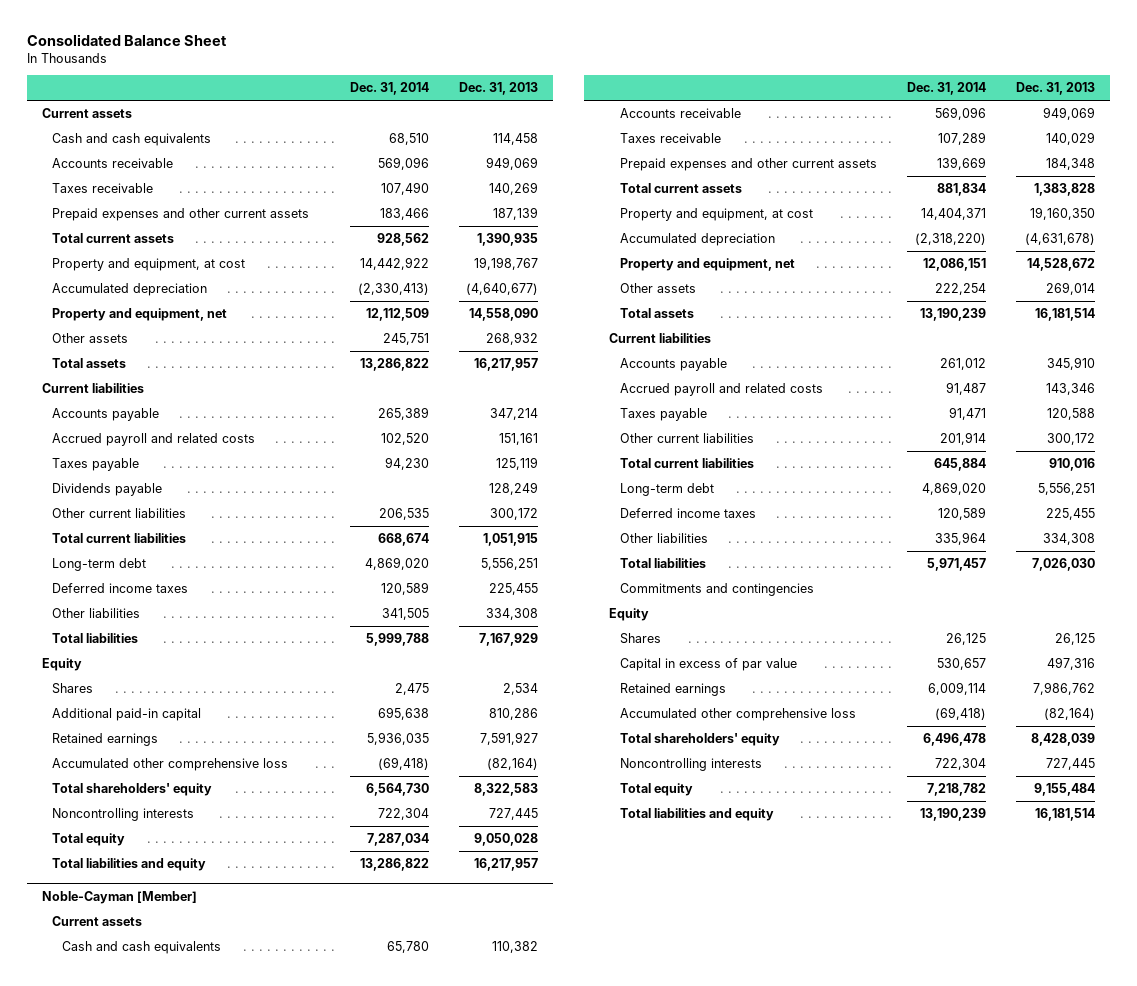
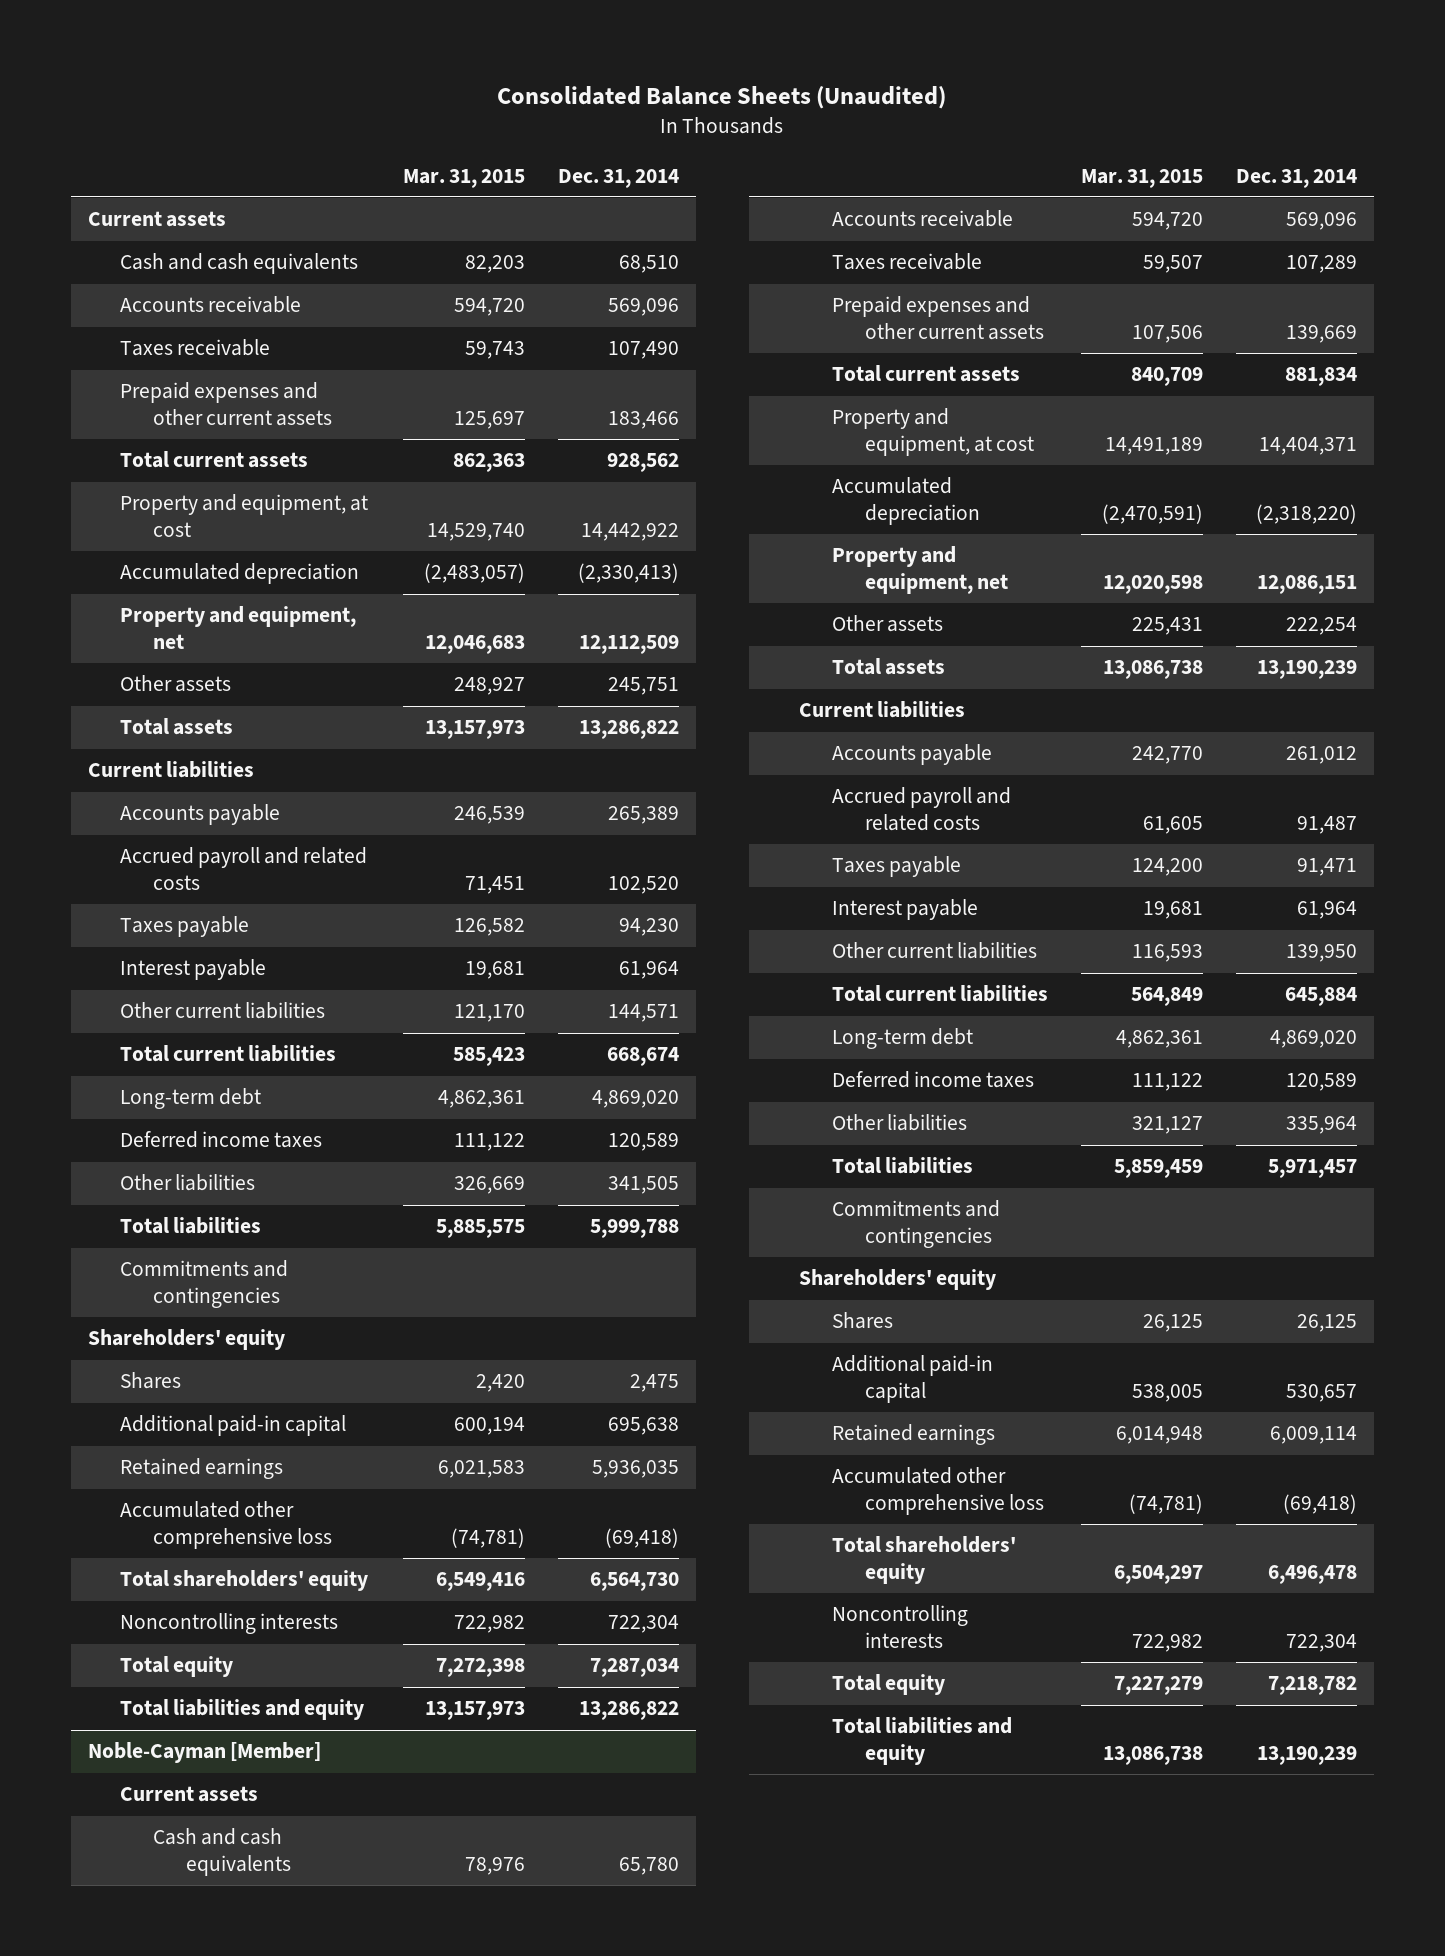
- Consolidated Balance Sheet
+ Consolidated Balance Sheets (Unaudited)
- | Dec. 31, 2014 | Dec. 31, 2013
+ | Mar. 31, 2015 | Dec. 31, 2014
- Dividends payable | | 128,249
- Other current liabilities | 206,535 | 300,172
+ Interest payable | 19,681 | 61,964
+ Other current liabilities | 121,170 | 144,571
- Equity
+ Commitments and contingencies
+ Shareholders' equity
@ Noble-Cayman [Member]
- Other current liabilities | 201,914 | 300,172
+ Interest payable | 19,681 | 61,964
+ Other current liabilities | 116,593 | 139,950
- Equity
+ Shareholders' equity
- Capital in excess of par value | 530,657 | 497,316
+ Additional paid-in capital | 538,005 | 530,657

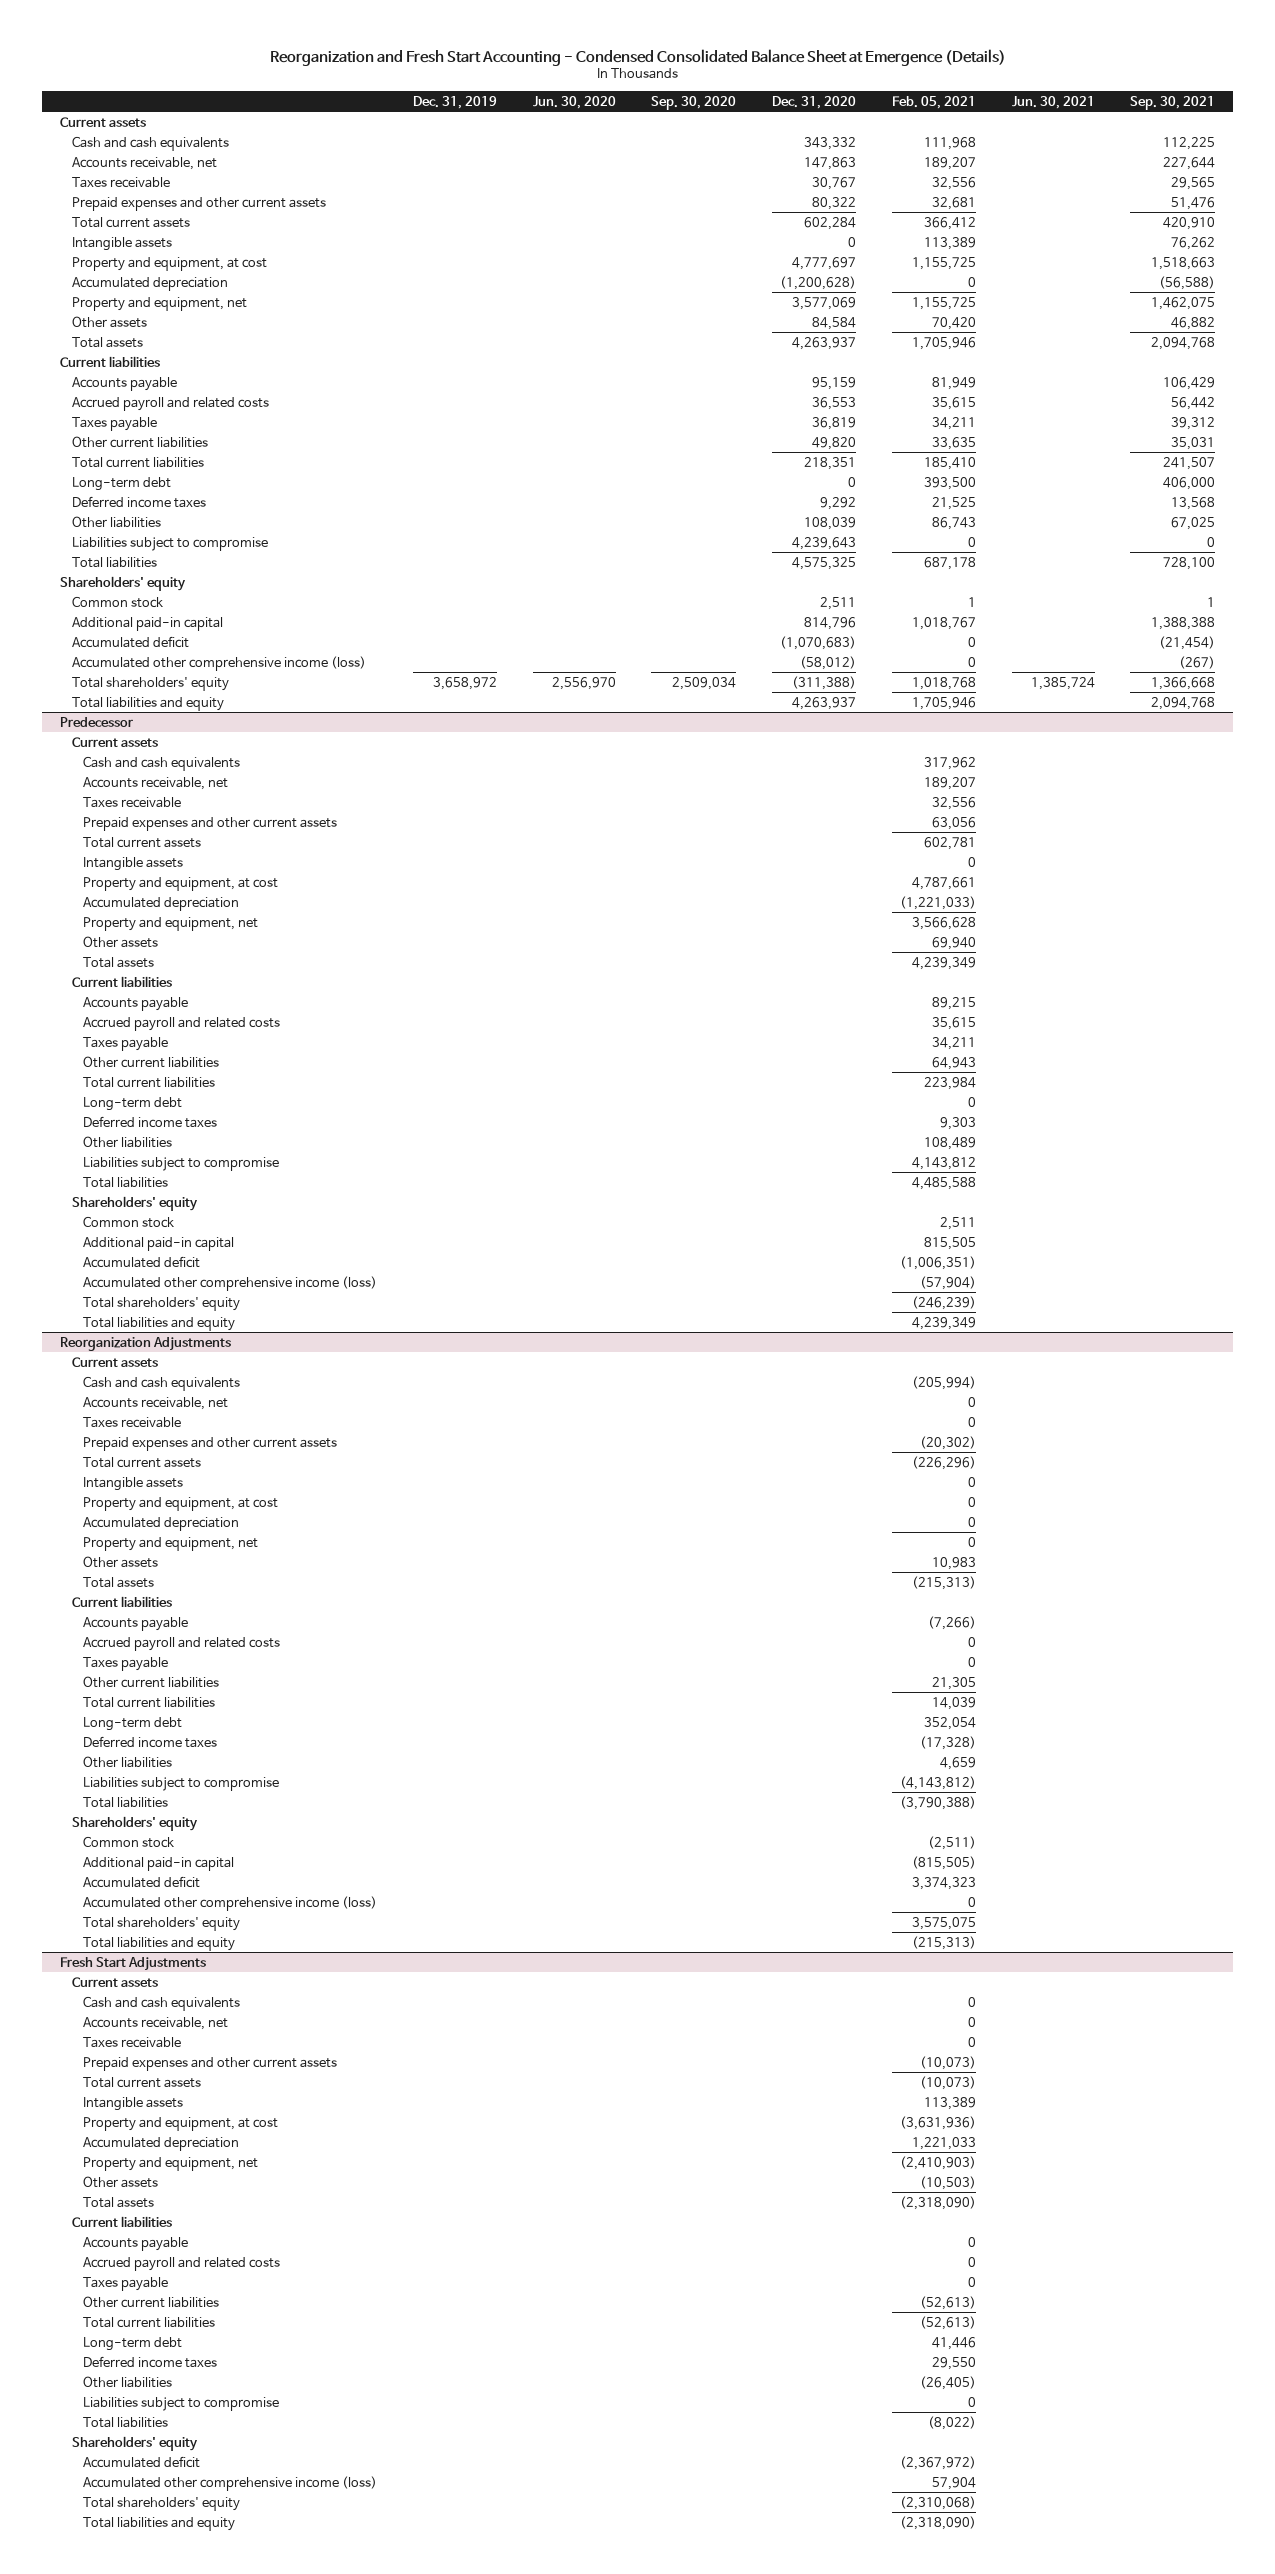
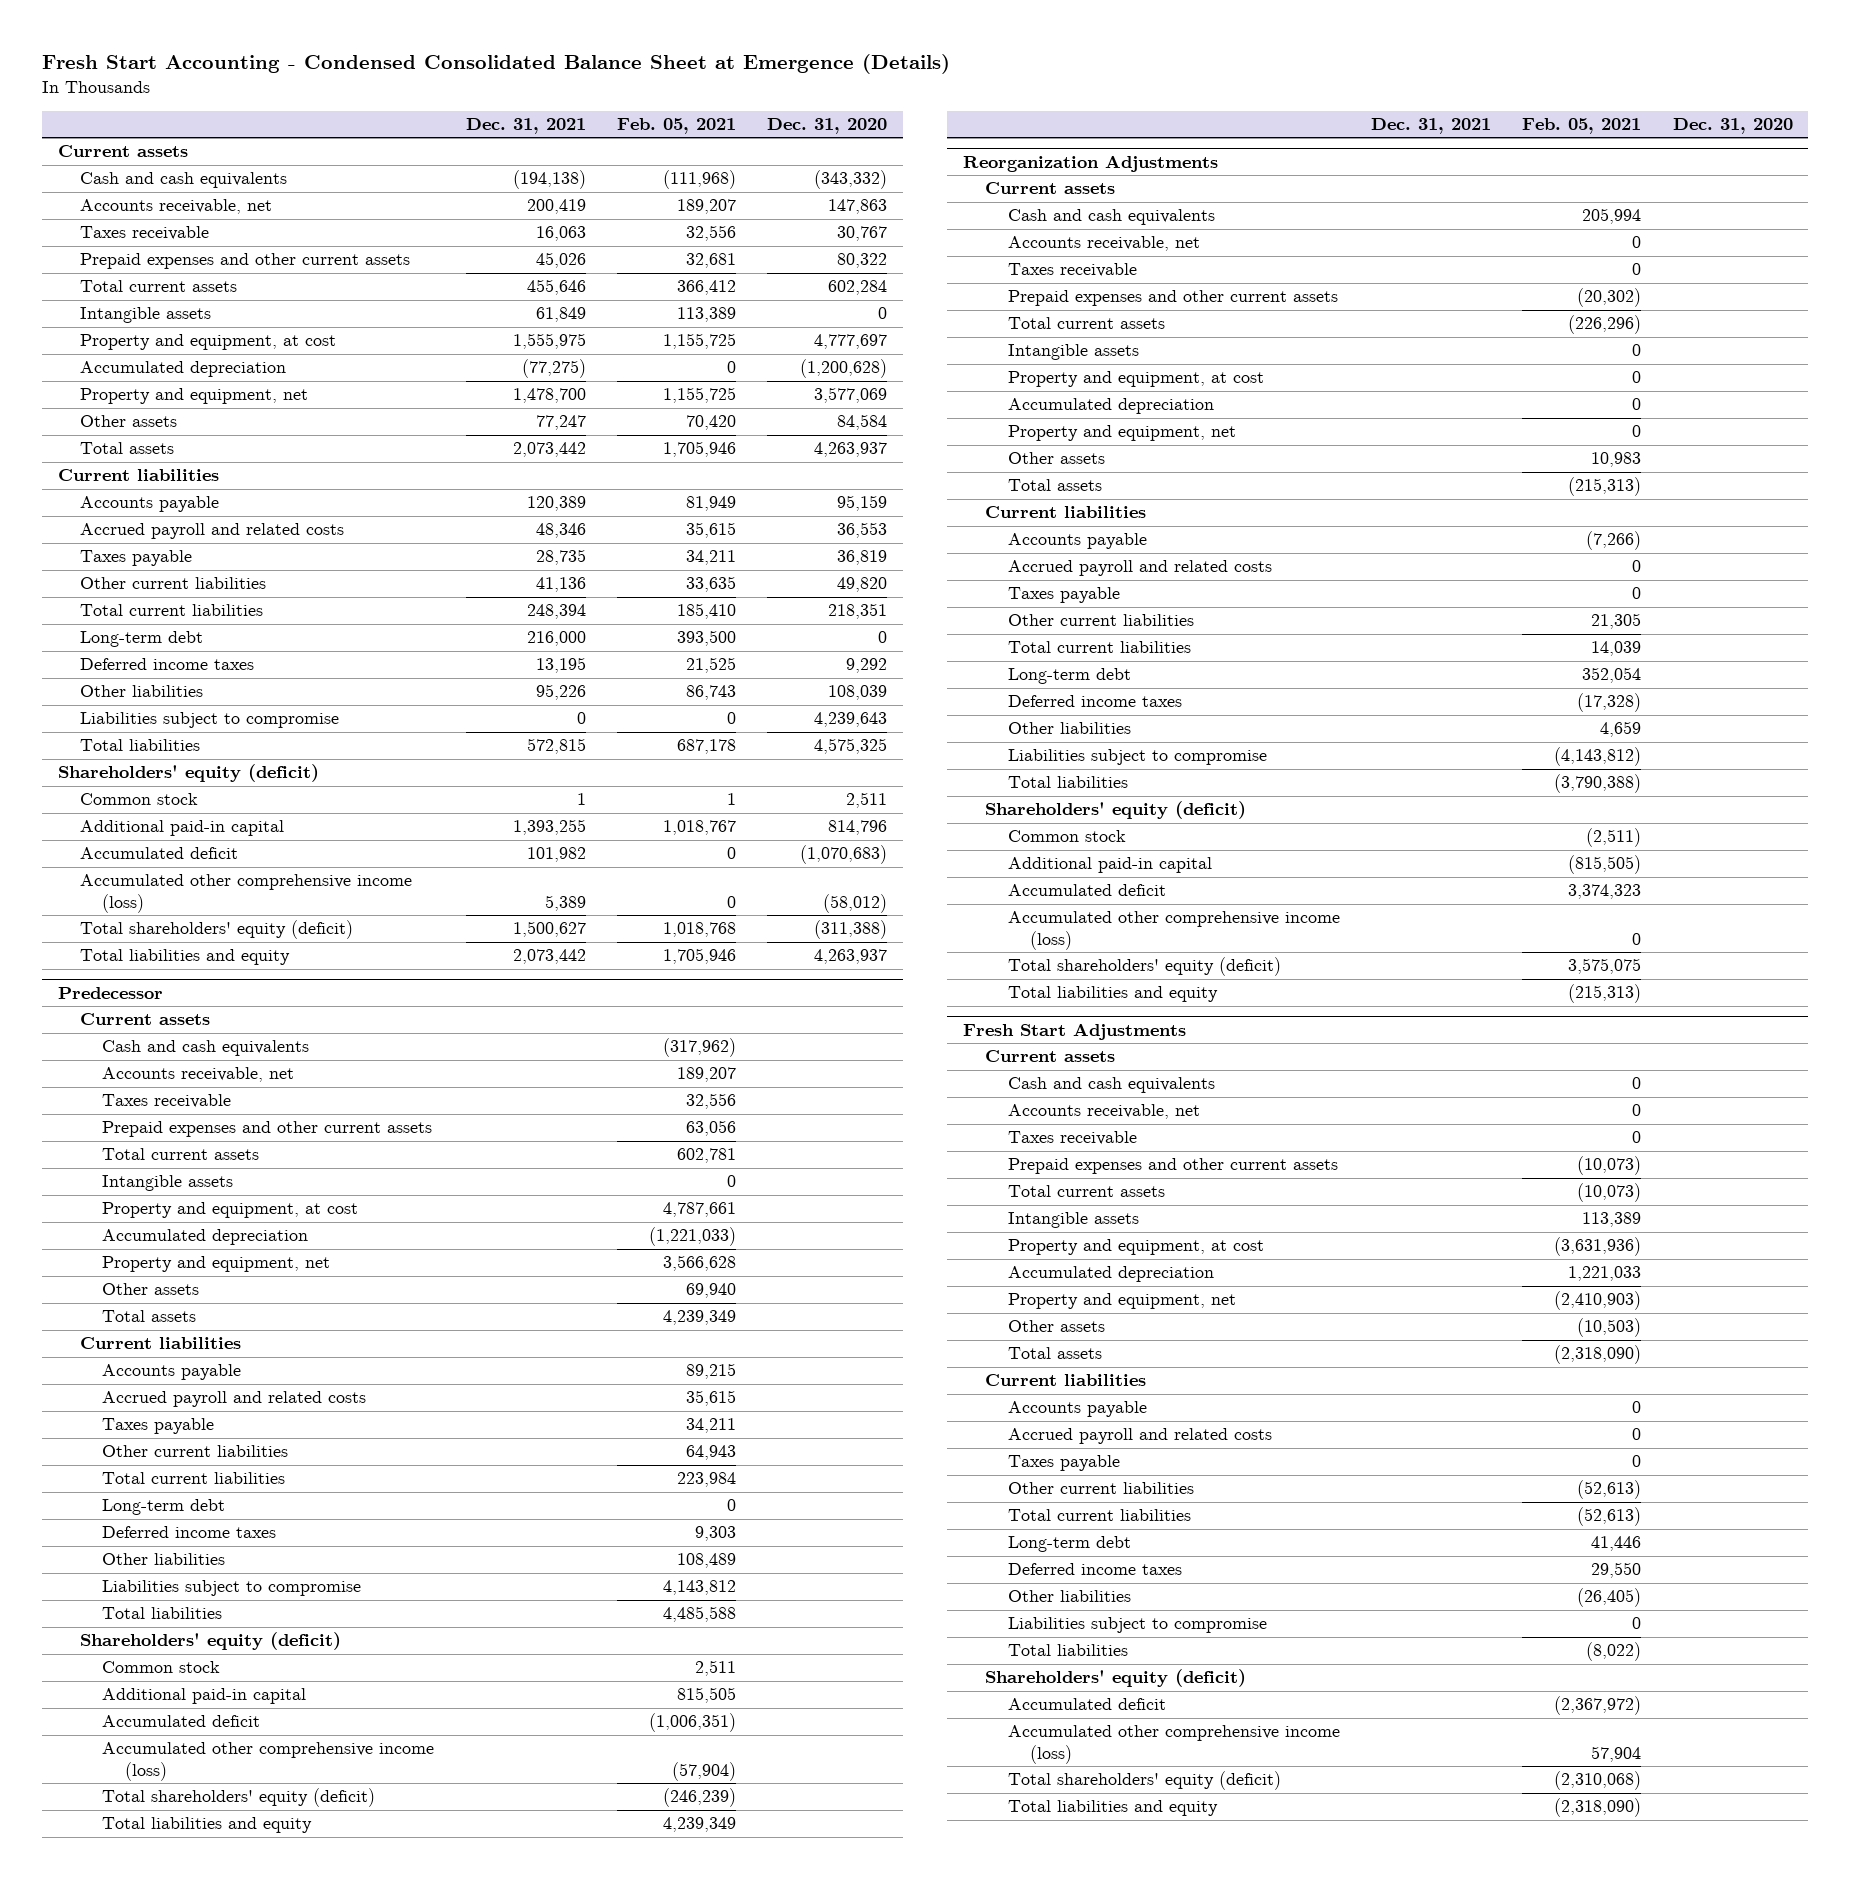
- Reorganization and Fresh Start Accounting - Condensed Consolidated Balance Sheet at Emergence (Details)
+ Fresh Start Accounting - Condensed Consolidated Balance Sheet at Emergence (Details)
- | Dec. 31, 2019 | Jun. 30, 2020 | Sep. 30, 2020 | Dec. 31, 2020 | Feb. 05, 2021 | Jun. 30, 2021 | Sep. 30, 2021
+ | Dec. 31, 2021 | Feb. 05, 2021 | Dec. 31, 2020
- Cash and cash equivalents | | | | 343,332 | 111,968 | | 112,225
+ Cash and cash equivalents | (194,138) | (111,968) | (343,332)
- Shareholders' equity
+ Shareholders' equity (deficit)
- Total shareholders' equity | 3,658,972 | 2,556,970 | 2,509,034 | (311,388) | 1,018,768 | 1,385,724 | 1,366,668
+ Total shareholders' equity (deficit) | 1,500,627 | 1,018,768 | (311,388)
@ Predecessor
- Cash and cash equivalents | | | | | 317,962 | |
+ Cash and cash equivalents | | (317,962) |
- Shareholders' equity
+ Shareholders' equity (deficit)
- Total shareholders' equity | | | | | (246,239) | |
+ Total shareholders' equity (deficit) | | (246,239) |
@ Reorganization Adjustments
- Cash and cash equivalents | | | | | (205,994) | |
+ Cash and cash equivalents | | 205,994 |
- Shareholders' equity
+ Shareholders' equity (deficit)
- Total shareholders' equity | | | | | 3,575,075 | |
+ Total shareholders' equity (deficit) | | 3,575,075 |
@ Fresh Start Adjustments
- Shareholders' equity
+ Shareholders' equity (deficit)
- Total shareholders' equity | | | | | (2,310,068) | |
+ Total shareholders' equity (deficit) | | (2,310,068) |

